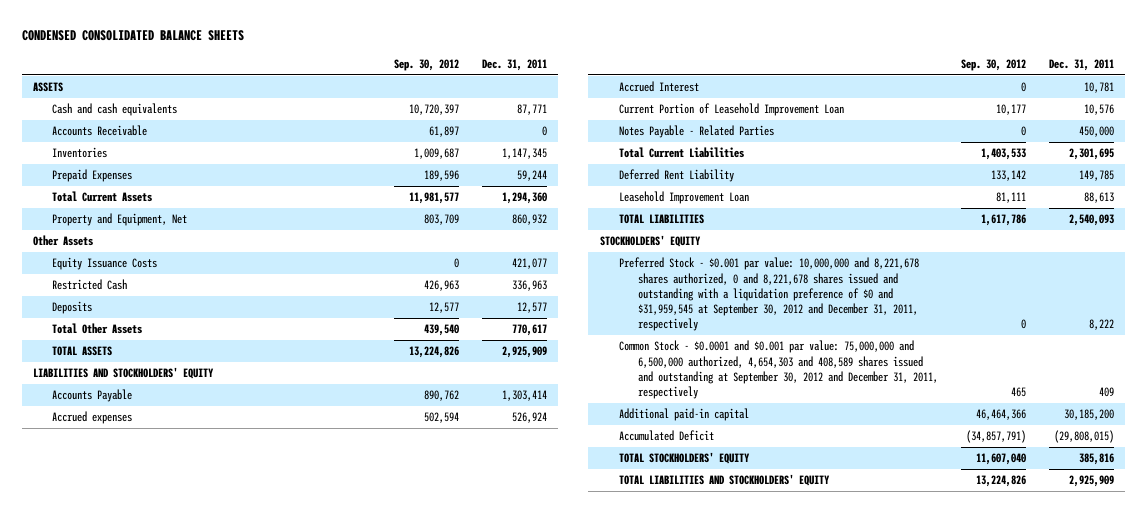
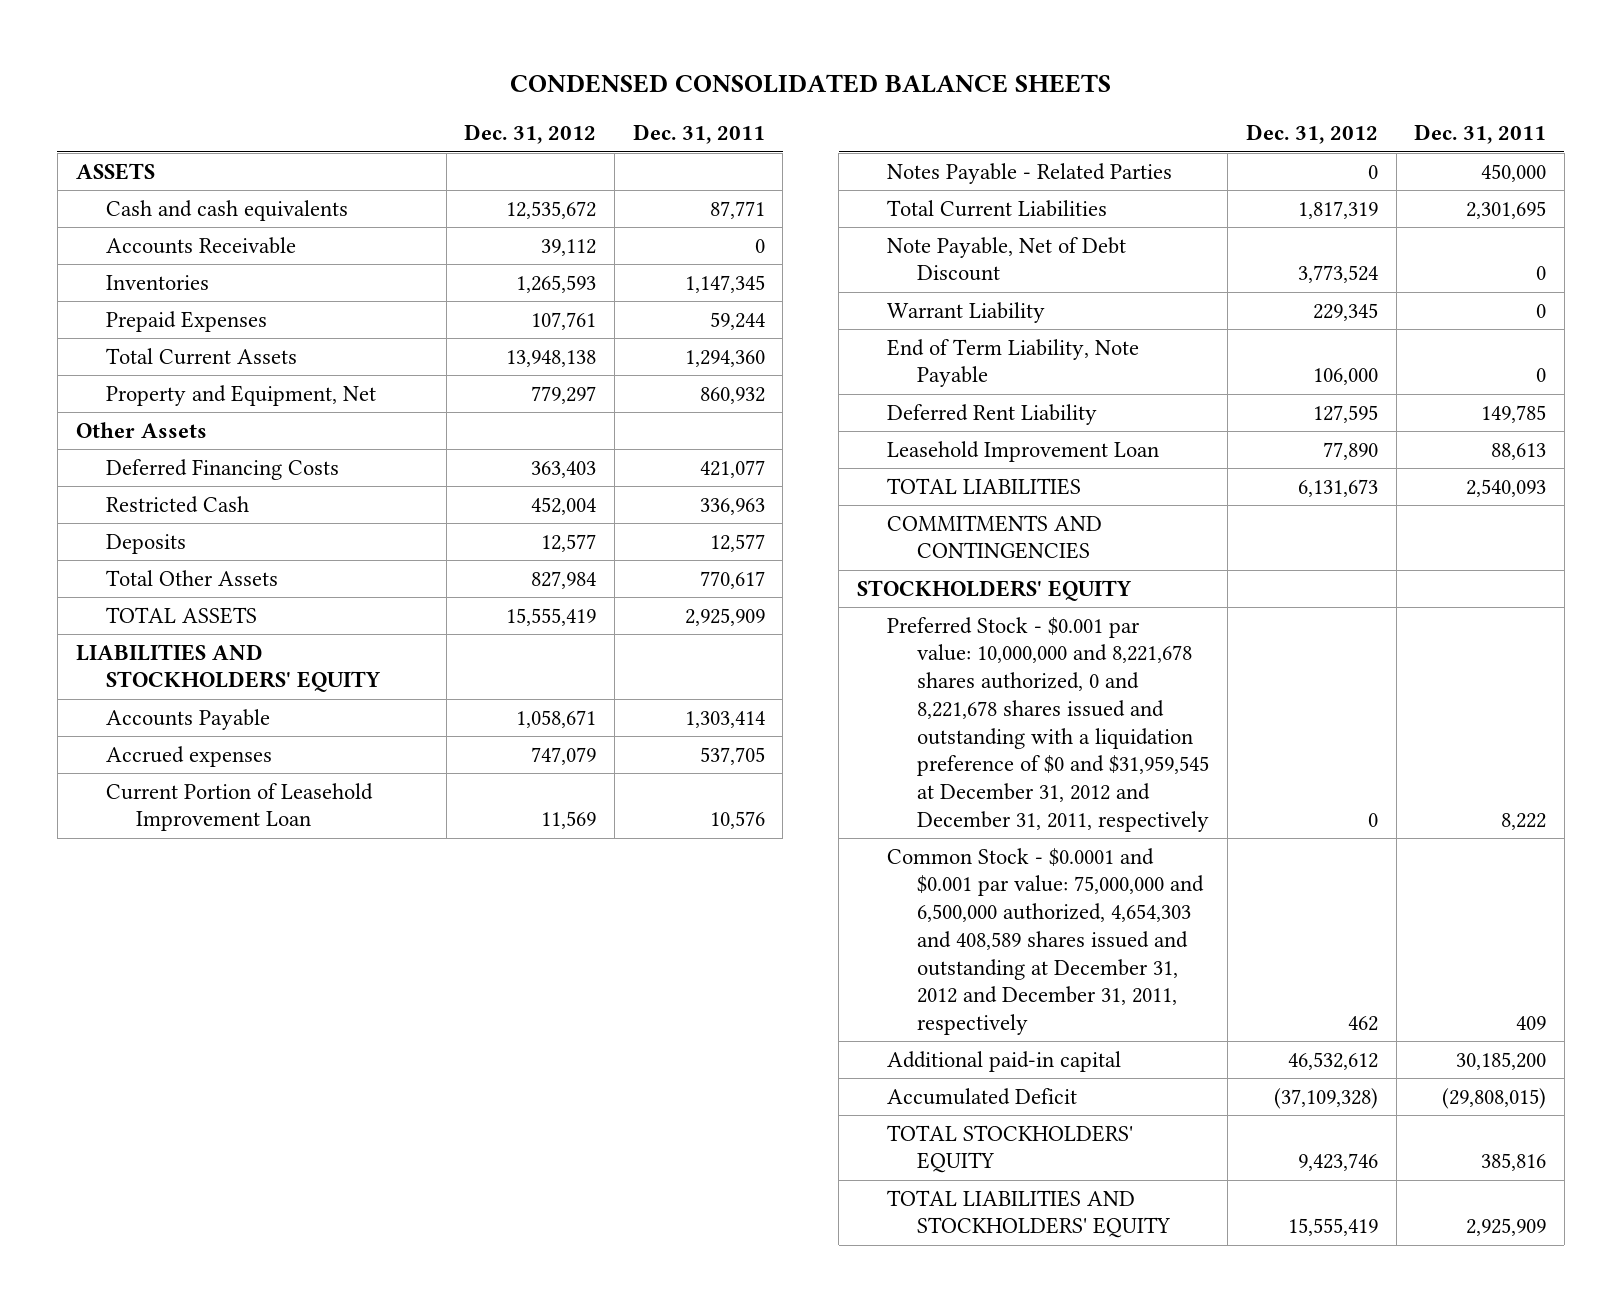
- | Sep. 30, 2012 | Dec. 31, 2011
+ | Dec. 31, 2012 | Dec. 31, 2011
- Equity Issuance Costs | 0 | 421,077
+ Deferred Financing Costs | 363,403 | 421,077
- Accrued expenses | 502,594 | 526,924
- Accrued Interest | 0 | 10,781
+ Accrued expenses | 747,079 | 537,705
+ Note Payable, Net of Debt Discount | 3,773,524 | 0
+ Warrant Liability | 229,345 | 0
+ End of Term Liability, Note Payable | 106,000 | 0
+ COMMITMENTS AND CONTINGENCIES
- Preferred Stock - $0.001 par value: 10,000,000 and 8,221,678 shares authorized, 0 and 8,221,678 shares issued and outstanding with a liquidation preference of $0 and $31,959,545 at September 30, 2012 and December 31, 2011, respectively | 0 | 8,222
- Common Stock - $0.0001 and $0.001 par value: 75,000,000 and 6,500,000 authorized, 4,654,303 and 408,589 shares issued and outstanding at September 30, 2012 and December 31, 2011, respectively | 465 | 409
+ Preferred Stock - $0.001 par value: 10,000,000 and 8,221,678 shares authorized, 0 and 8,221,678 shares issued and outstanding with a liquidation preference of $0 and $31,959,545 at December 31, 2012 and December 31, 2011, respectively | 0 | 8,222
+ Common Stock - $0.0001 and $0.001 par value: 75,000,000 and 6,500,000 authorized, 4,654,303 and 408,589 shares issued and outstanding at December 31, 2012 and December 31, 2011, respectively | 462 | 409

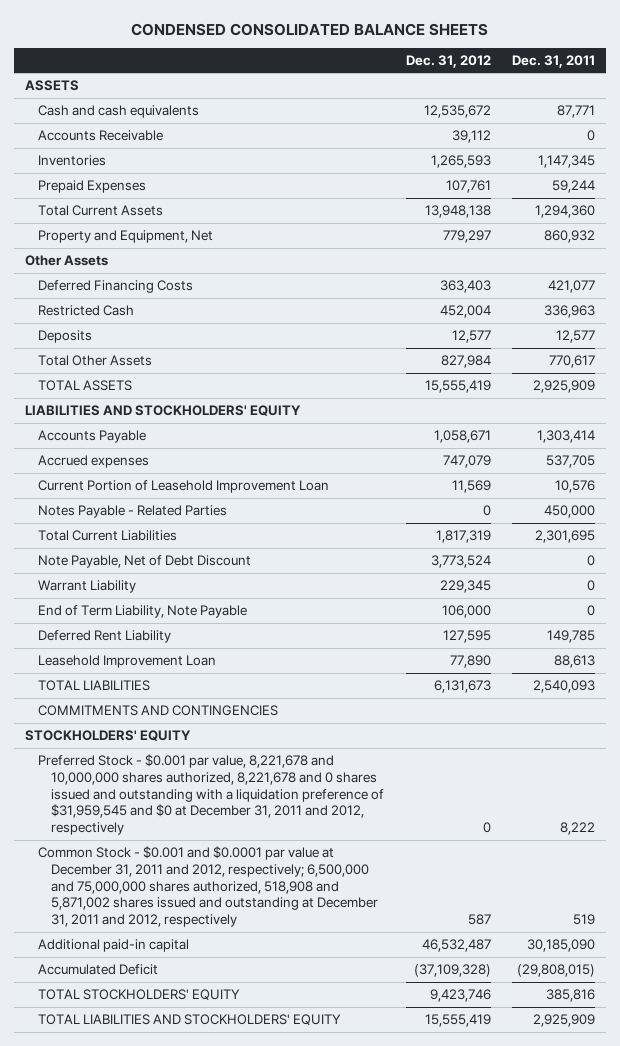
- Preferred Stock - $0.001 par value: 10,000,000 and 8,221,678 shares authorized, 0 and 8,221,678 shares issued and outstanding with a liquidation preference of $0 and $31,959,545 at December 31, 2012 and December 31, 2011, respectively | 0 | 8,222
- Common Stock - $0.0001 and $0.001 par value: 75,000,000 and 6,500,000 authorized, 4,654,303 and 408,589 shares issued and outstanding at December 31, 2012 and December 31, 2011, respectively | 462 | 409
- Additional paid-in capital | 46,532,612 | 30,185,200
+ Preferred Stock - $0.001 par value, 8,221,678 and 10,000,000 shares authorized, 8,221,678 and 0 shares issued and outstanding with a liquidation preference of $31,959,545 and $0 at December 31, 2011 and 2012, respectively | 0 | 8,222
+ Common Stock - $0.001 and $0.0001 par value at December 31, 2011 and 2012, respectively; 6,500,000 and 75,000,000 shares authorized, 518,908 and 5,871,002 shares issued and outstanding at December 31, 2011 and 2012, respectively | 587 | 519
+ Additional paid-in capital | 46,532,487 | 30,185,090

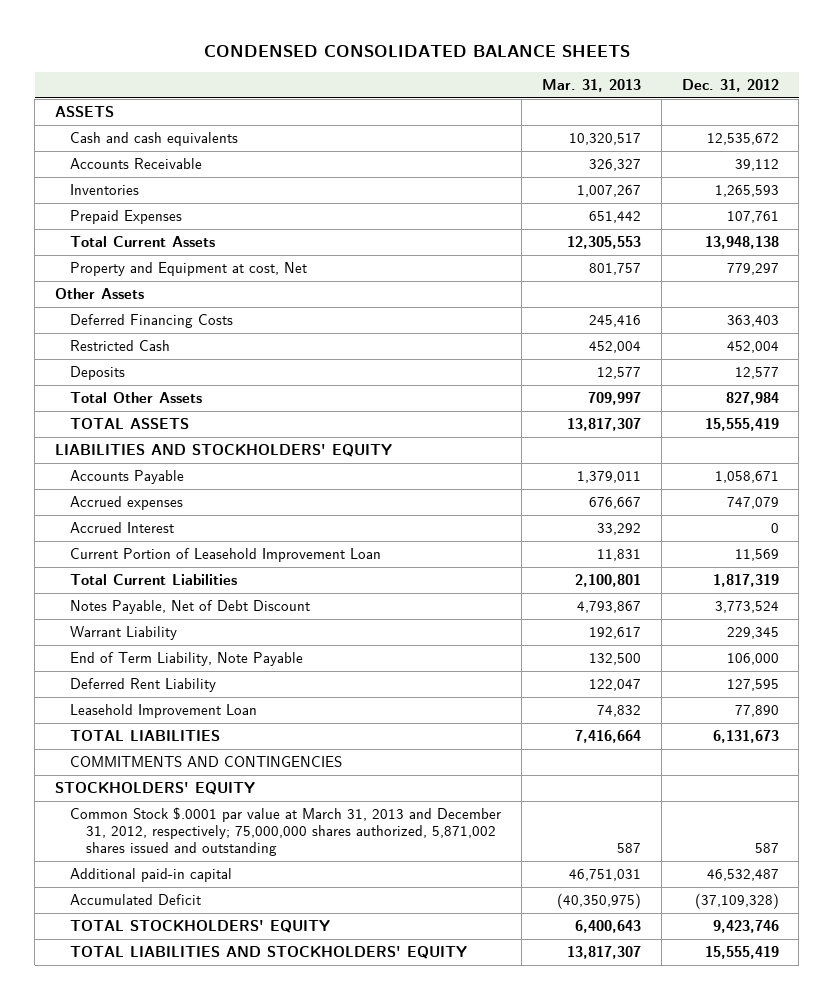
- | Dec. 31, 2012 | Dec. 31, 2011
+ | Mar. 31, 2013 | Dec. 31, 2012
- Property and Equipment, Net | 779,297 | 860,932
+ Property and Equipment at cost, Net | 801,757 | 779,297
+ Accrued Interest | 33,292 | 0
- Notes Payable - Related Parties | 0 | 450,000
- Note Payable, Net of Debt Discount | 3,773,524 | 0
+ Notes Payable, Net of Debt Discount | 4,793,867 | 3,773,524
- Preferred Stock - $0.001 par value, 8,221,678 and 10,000,000 shares authorized, 8,221,678 and 0 shares issued and outstanding with a liquidation preference of $31,959,545 and $0 at December 31, 2011 and 2012, respectively | 0 | 8,222
- Common Stock - $0.001 and $0.0001 par value at December 31, 2011 and 2012, respectively; 6,500,000 and 75,000,000 shares authorized, 518,908 and 5,871,002 shares issued and outstanding at December 31, 2011 and 2012, respectively | 587 | 519
+ Common Stock $.0001 par value at March 31, 2013 and December 31, 2012, respectively; 75,000,000 shares authorized, 5,871,002 shares issued and outstanding | 587 | 587

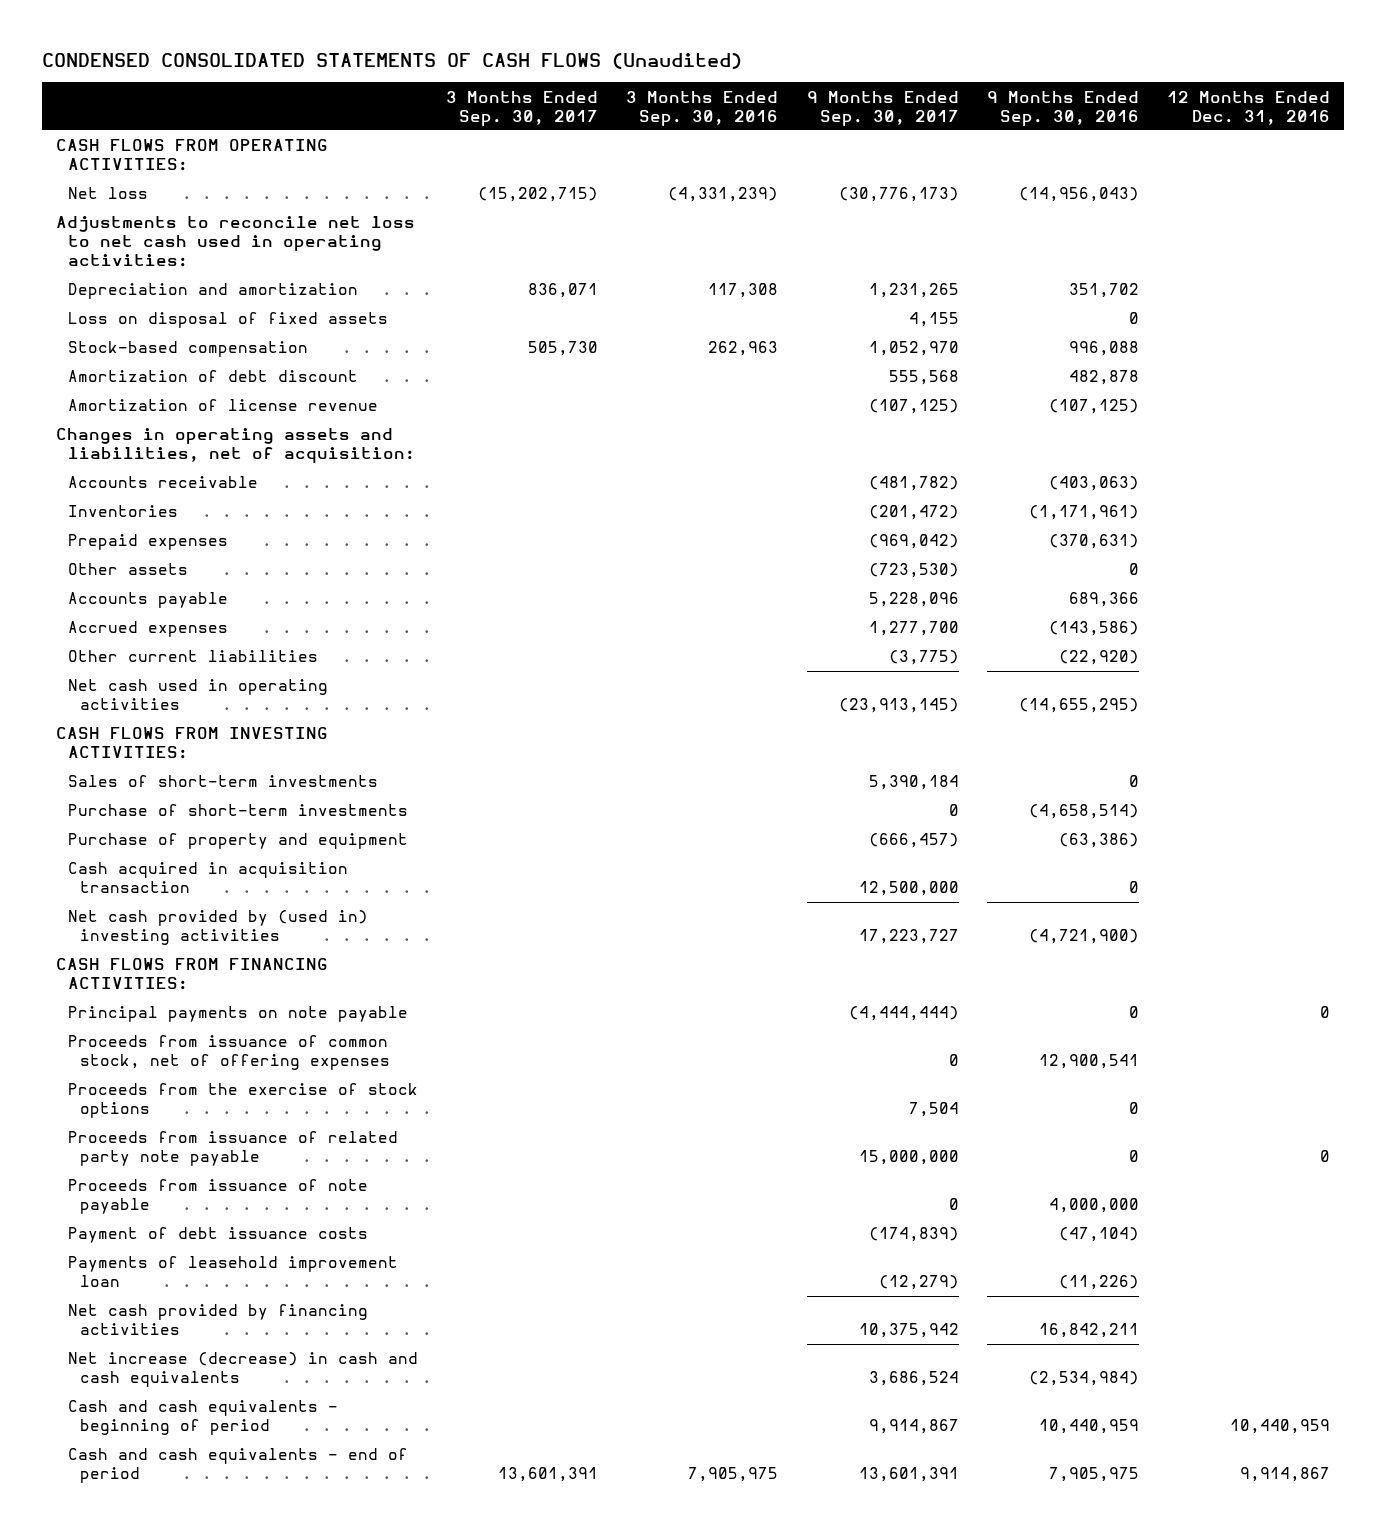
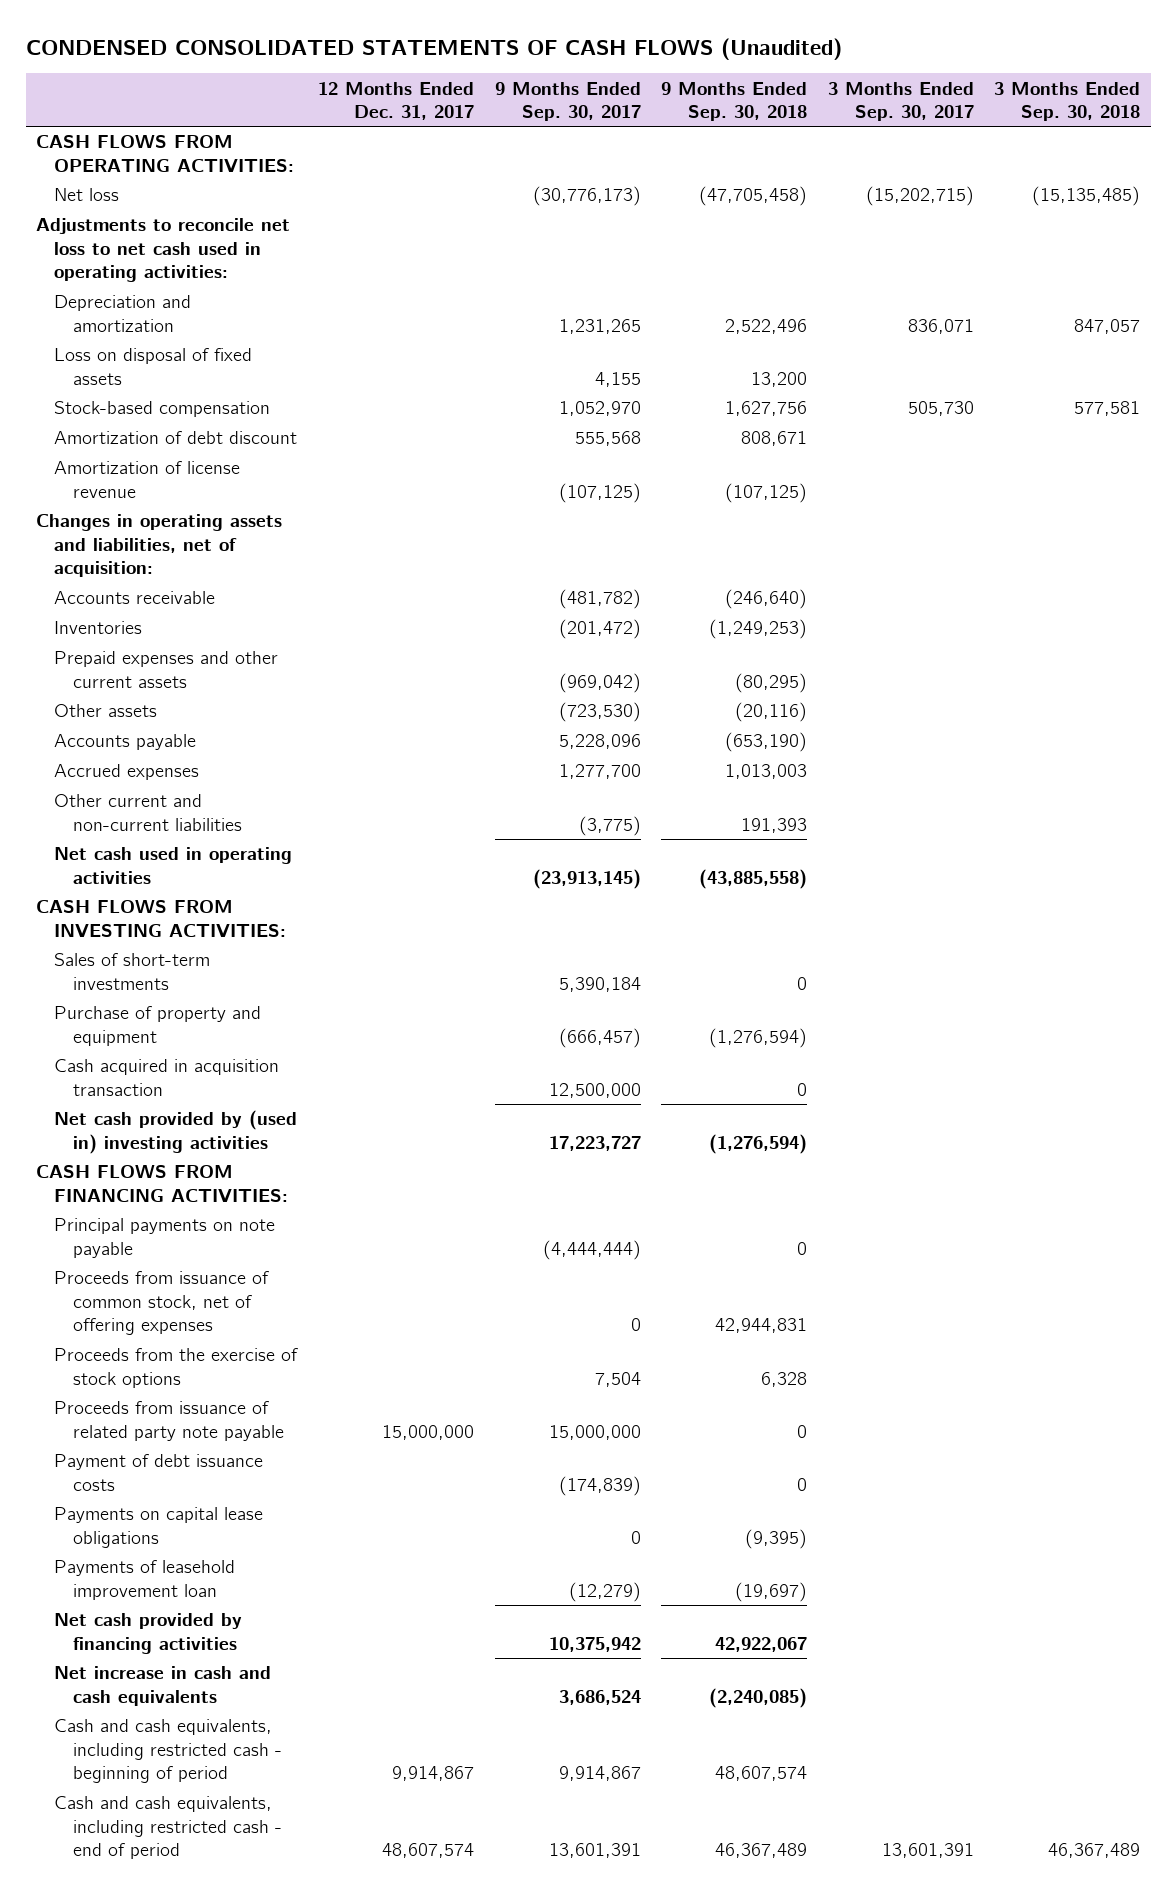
- | 3 Months Ended Sep. 30, 2017 | 3 Months Ended Sep. 30, 2016 | 9 Months Ended Sep. 30, 2017 | 9 Months Ended Sep. 30, 2016 | 12 Months Ended Dec. 31, 2016
+ | 12 Months Ended Dec. 31, 2017 | 9 Months Ended Sep. 30, 2017 | 9 Months Ended Sep. 30, 2018 | 3 Months Ended Sep. 30, 2017 | 3 Months Ended Sep. 30, 2018
- Prepaid expenses | | | (969,042) | (370,631) |
+ Prepaid expenses and other current assets | | (969,042) | (80,295) | |
- Other current liabilities | | | (3,775) | (22,920) |
+ Other current and non-current liabilities | | (3,775) | 191,393 | |
- Purchase of short-term investments | | | 0 | (4,658,514) |
- Proceeds from issuance of note payable | | | 0 | 4,000,000 |
+ Payments on capital lease obligations | | 0 | (9,395) | |
- Net increase (decrease) in cash and cash equivalents | | | 3,686,524 | (2,534,984) |
- Cash and cash equivalents - beginning of period | | | 9,914,867 | 10,440,959 | 10,440,959
- Cash and cash equivalents - end of period | 13,601,391 | 7,905,975 | 13,601,391 | 7,905,975 | 9,914,867
+ Net increase in cash and cash equivalents | | 3,686,524 | (2,240,085) | |
+ Cash and cash equivalents, including restricted cash - beginning of period | 9,914,867 | 9,914,867 | 48,607,574 | |
+ Cash and cash equivalents, including restricted cash - end of period | 48,607,574 | 13,601,391 | 46,367,489 | 13,601,391 | 46,367,489

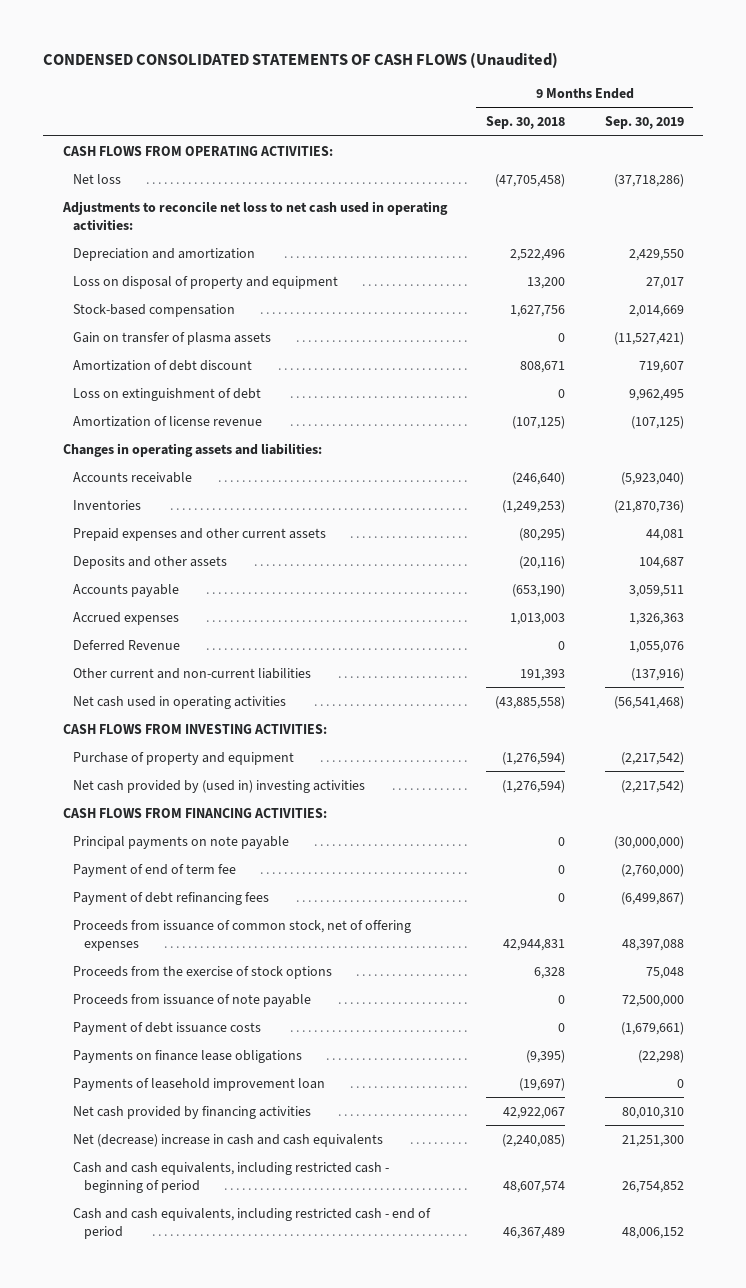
- | 12 Months Ended Dec. 31, 2017 | 9 Months Ended Sep. 30, 2017 | 9 Months Ended Sep. 30, 2018 | 3 Months Ended Sep. 30, 2017 | 3 Months Ended Sep. 30, 2018
+ | 9 Months Ended Sep. 30, 2018 | 9 Months Ended Sep. 30, 2019
- Loss on disposal of fixed assets | | 4,155 | 13,200 | |
+ Loss on disposal of property and equipment | 13,200 | 27,017
+ Gain on transfer of plasma assets | 0 | (11,527,421)
+ Loss on extinguishment of debt | 0 | 9,962,495
- Changes in operating assets and liabilities, net of acquisition:
+ Changes in operating assets and liabilities:
- Other assets | | (723,530) | (20,116) | |
+ Deposits and other assets | (20,116) | 104,687
+ Deferred Revenue | 0 | 1,055,076
- Sales of short-term investments | | 5,390,184 | 0 | |
- Cash acquired in acquisition transaction | | 12,500,000 | 0 | |
+ Payment of end of term fee | 0 | (2,760,000)
+ Payment of debt refinancing fees | 0 | (6,499,867)
- Proceeds from issuance of related party note payable | 15,000,000 | 15,000,000 | 0 | |
+ Proceeds from issuance of note payable | 0 | 72,500,000
- Payments on capital lease obligations | | 0 | (9,395) | |
+ Payments on finance lease obligations | (9,395) | (22,298)
- Net increase in cash and cash equivalents | | 3,686,524 | (2,240,085) | |
+ Net (decrease) increase in cash and cash equivalents | (2,240,085) | 21,251,300

